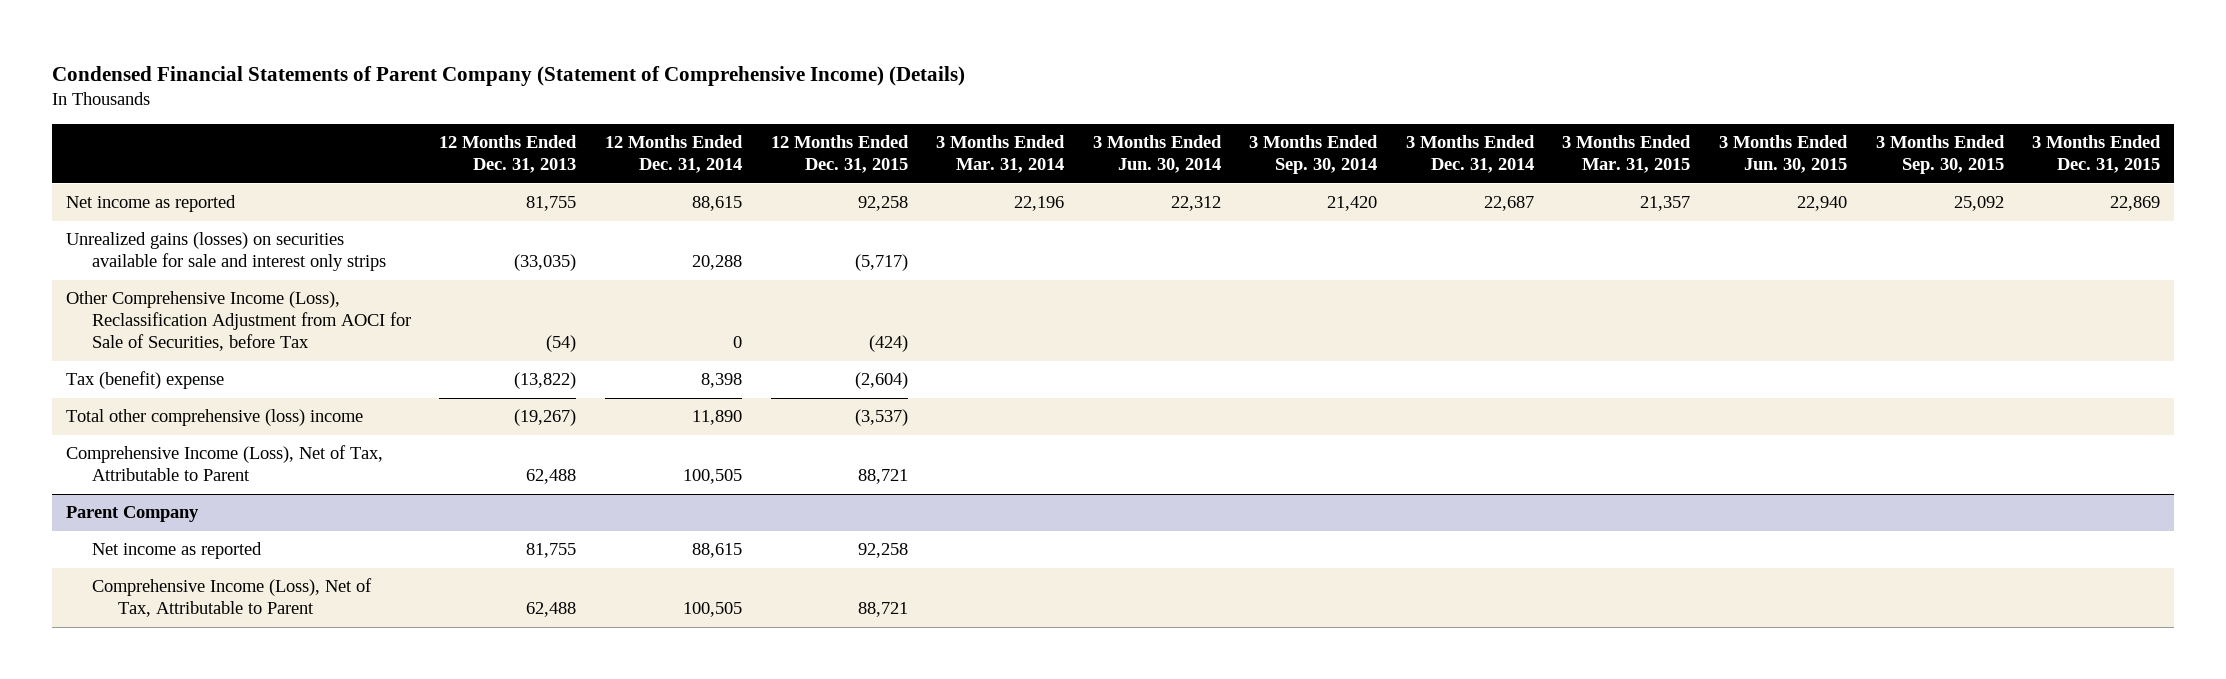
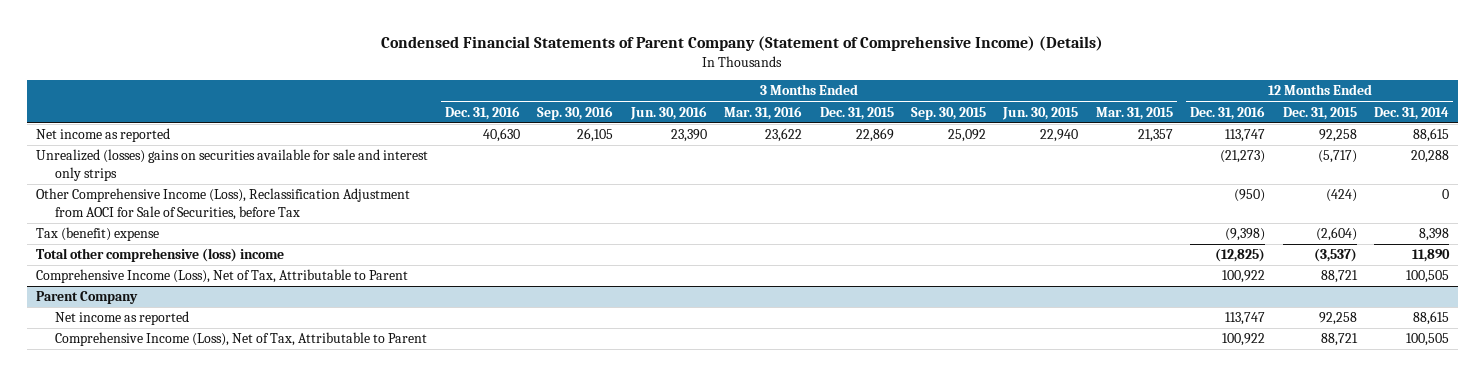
- | 12 Months Ended Dec. 31, 2013 | 12 Months Ended Dec. 31, 2014 | 12 Months Ended Dec. 31, 2015 | 3 Months Ended Mar. 31, 2014 | 3 Months Ended Jun. 30, 2014 | 3 Months Ended Sep. 30, 2014 | 3 Months Ended Dec. 31, 2014 | 3 Months Ended Mar. 31, 2015 | 3 Months Ended Jun. 30, 2015 | 3 Months Ended Sep. 30, 2015 | 3 Months Ended Dec. 31, 2015
+ | 3 Months Ended Dec. 31, 2016 | 3 Months Ended Sep. 30, 2016 | 3 Months Ended Jun. 30, 2016 | 3 Months Ended Mar. 31, 2016 | 3 Months Ended Dec. 31, 2015 | 3 Months Ended Sep. 30, 2015 | 3 Months Ended Jun. 30, 2015 | 3 Months Ended Mar. 31, 2015 | 12 Months Ended Dec. 31, 2016 | 12 Months Ended Dec. 31, 2015 | 12 Months Ended Dec. 31, 2014
- Unrealized gains (losses) on securities available for sale and interest only strips | (33,035) | 20,288 | (5,717) | | | | | | | |
+ Unrealized (losses) gains on securities available for sale and interest only strips | | | | | | | | | (21,273) | (5,717) | 20,288

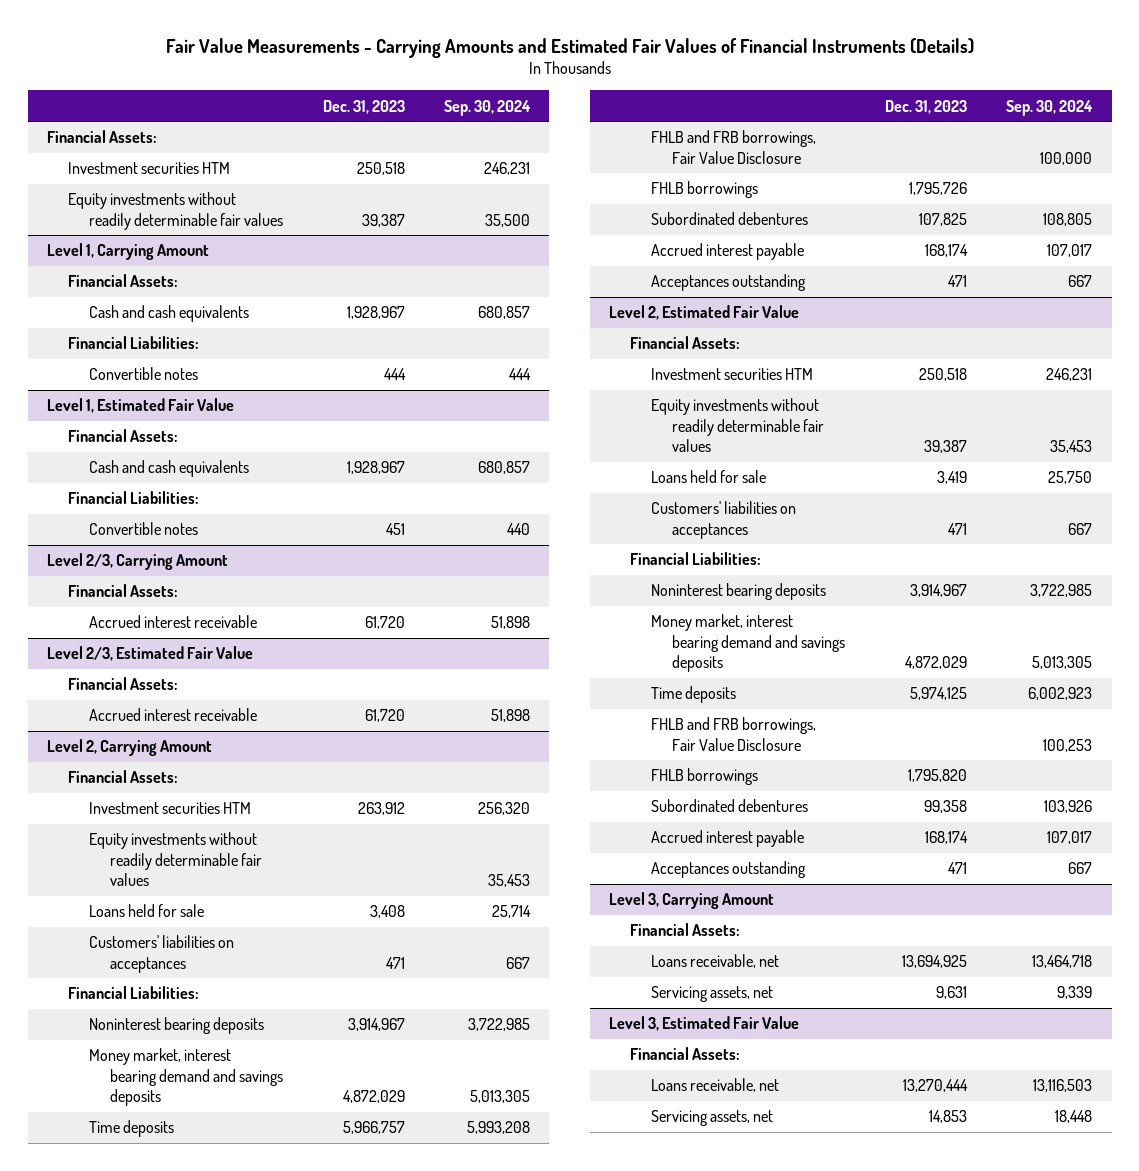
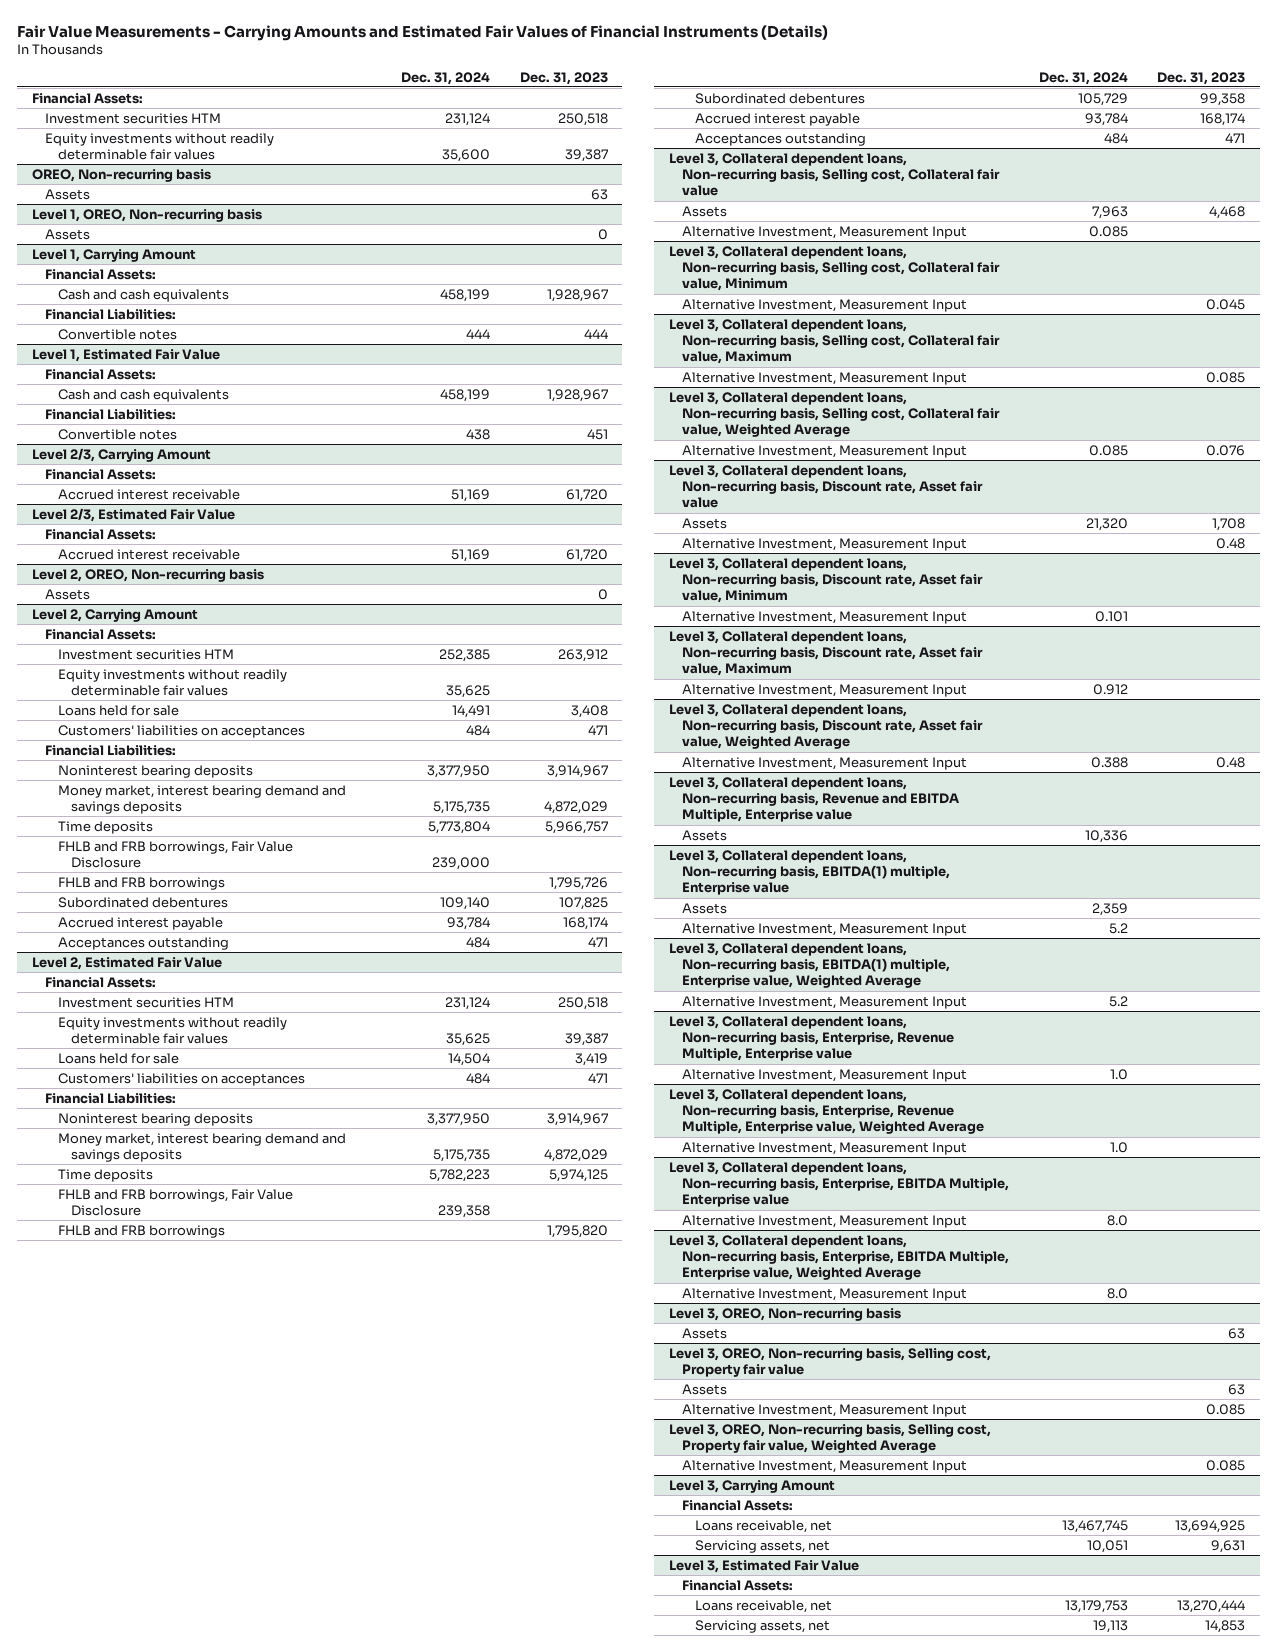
- | Dec. 31, 2023 | Sep. 30, 2024
+ | Dec. 31, 2024 | Dec. 31, 2023
+ OREO, Non-recurring basis
+ Assets | | 63
+ Level 1, OREO, Non-recurring basis
+ Assets | | 0
+ Level 2, OREO, Non-recurring basis
+ Assets | | 0
@ Level 2, Carrying Amount
- FHLB borrowings | 1,795,726 |
+ FHLB and FRB borrowings | | 1,795,726
@ Level 2, Estimated Fair Value
- FHLB borrowings | 1,795,820 |
+ FHLB and FRB borrowings | | 1,795,820
+ Level 3, Collateral dependent loans, Non-recurring basis, Selling cost, Collateral fair value
+ Assets | 7,963 | 4,468
+ Alternative Investment, Measurement Input | 0.085 |
+ Level 3, Collateral dependent loans, Non-recurring basis, Selling cost, Collateral fair value, Minimum
+ Alternative Investment, Measurement Input | | 0.045
+ Level 3, Collateral dependent loans, Non-recurring basis, Selling cost, Collateral fair value, Maximum
+ Alternative Investment, Measurement Input | | 0.085
+ Level 3, Collateral dependent loans, Non-recurring basis, Selling cost, Collateral fair value, Weighted Average
+ Alternative Investment, Measurement Input | 0.085 | 0.076
+ Level 3, Collateral dependent loans, Non-recurring basis, Discount rate, Asset fair value
+ Assets | 21,320 | 1,708
+ Alternative Investment, Measurement Input | | 0.48
+ Level 3, Collateral dependent loans, Non-recurring basis, Discount rate, Asset fair value, Minimum
+ Alternative Investment, Measurement Input | 0.101 |
+ Level 3, Collateral dependent loans, Non-recurring basis, Discount rate, Asset fair value, Maximum
+ Alternative Investment, Measurement Input | 0.912 |
+ Level 3, Collateral dependent loans, Non-recurring basis, Discount rate, Asset fair value, Weighted Average
+ Alternative Investment, Measurement Input | 0.388 | 0.48
+ Level 3, Collateral dependent loans, Non-recurring basis, Revenue and EBITDA Multiple, Enterprise value
+ Assets | 10,336 |
+ Level 3, Collateral dependent loans, Non-recurring basis, EBITDA(1) multiple, Enterprise value
+ Assets | 2,359 |
+ Alternative Investment, Measurement Input | 5.2 |
+ Level 3, Collateral dependent loans, Non-recurring basis, EBITDA(1) multiple, Enterprise value, Weighted Average
+ Alternative Investment, Measurement Input | 5.2 |
+ Level 3, Collateral dependent loans, Non-recurring basis, Enterprise, Revenue Multiple, Enterprise value
+ Alternative Investment, Measurement Input | 1.0 |
+ Level 3, Collateral dependent loans, Non-recurring basis, Enterprise, Revenue Multiple, Enterprise value, Weighted Average
+ Alternative Investment, Measurement Input | 1.0 |
+ Level 3, Collateral dependent loans, Non-recurring basis, Enterprise, EBITDA Multiple, Enterprise value
+ Alternative Investment, Measurement Input | 8.0 |
+ Level 3, Collateral dependent loans, Non-recurring basis, Enterprise, EBITDA Multiple, Enterprise value, Weighted Average
+ Alternative Investment, Measurement Input | 8.0 |
+ Level 3, OREO, Non-recurring basis
+ Assets | | 63
+ Level 3, OREO, Non-recurring basis, Selling cost, Property fair value
+ Assets | | 63
+ Alternative Investment, Measurement Input | | 0.085
+ Level 3, OREO, Non-recurring basis, Selling cost, Property fair value, Weighted Average
+ Alternative Investment, Measurement Input | | 0.085

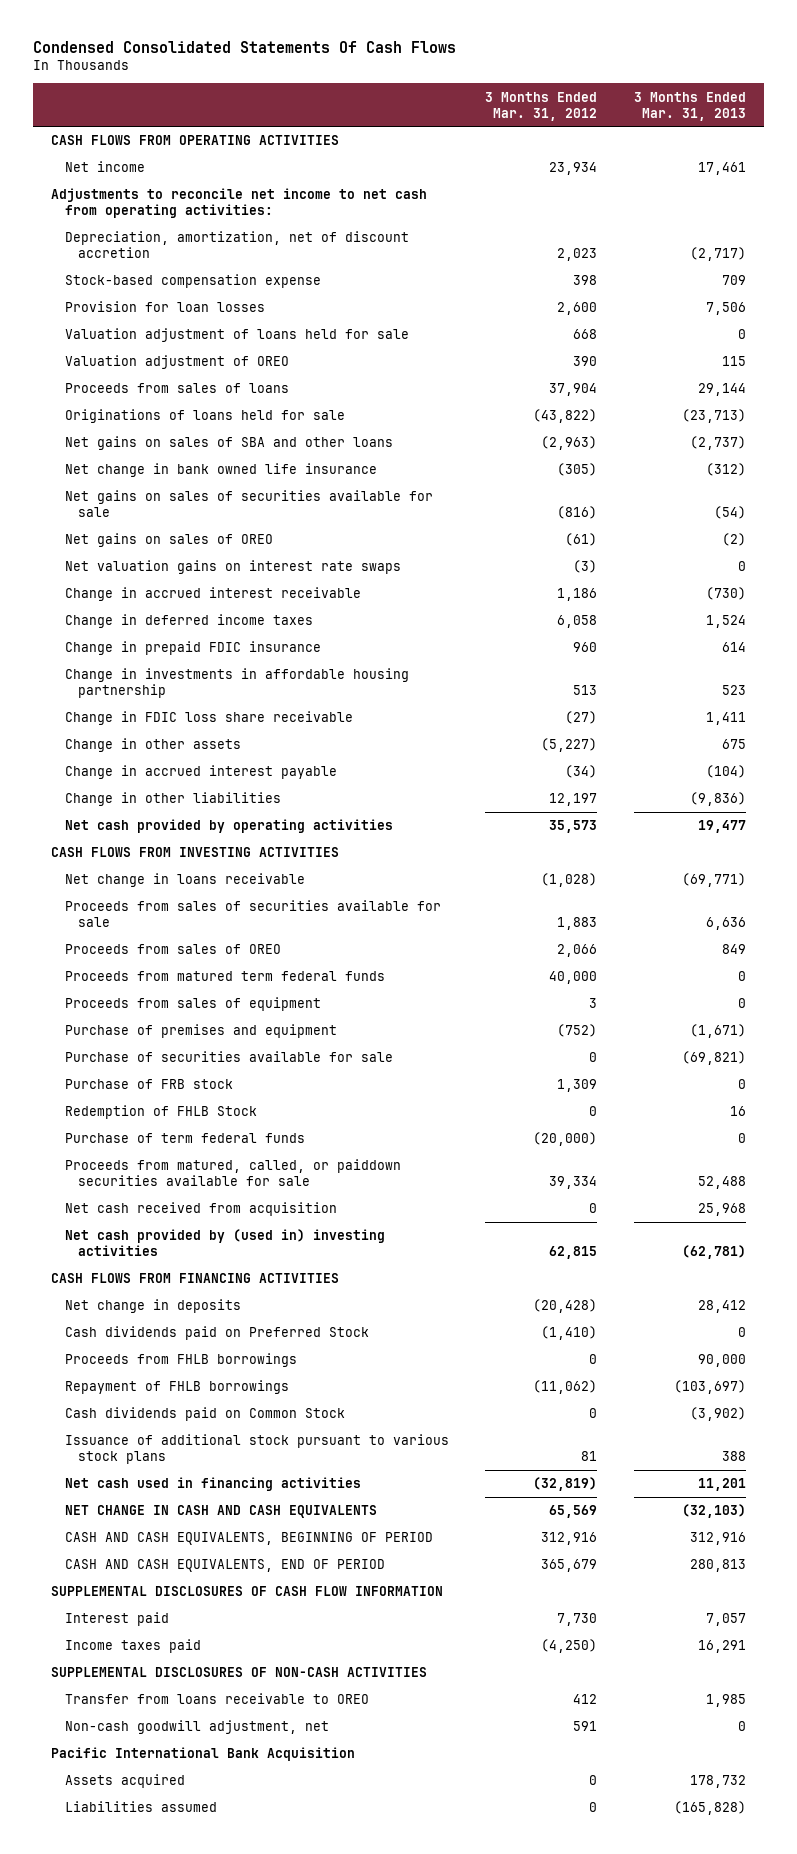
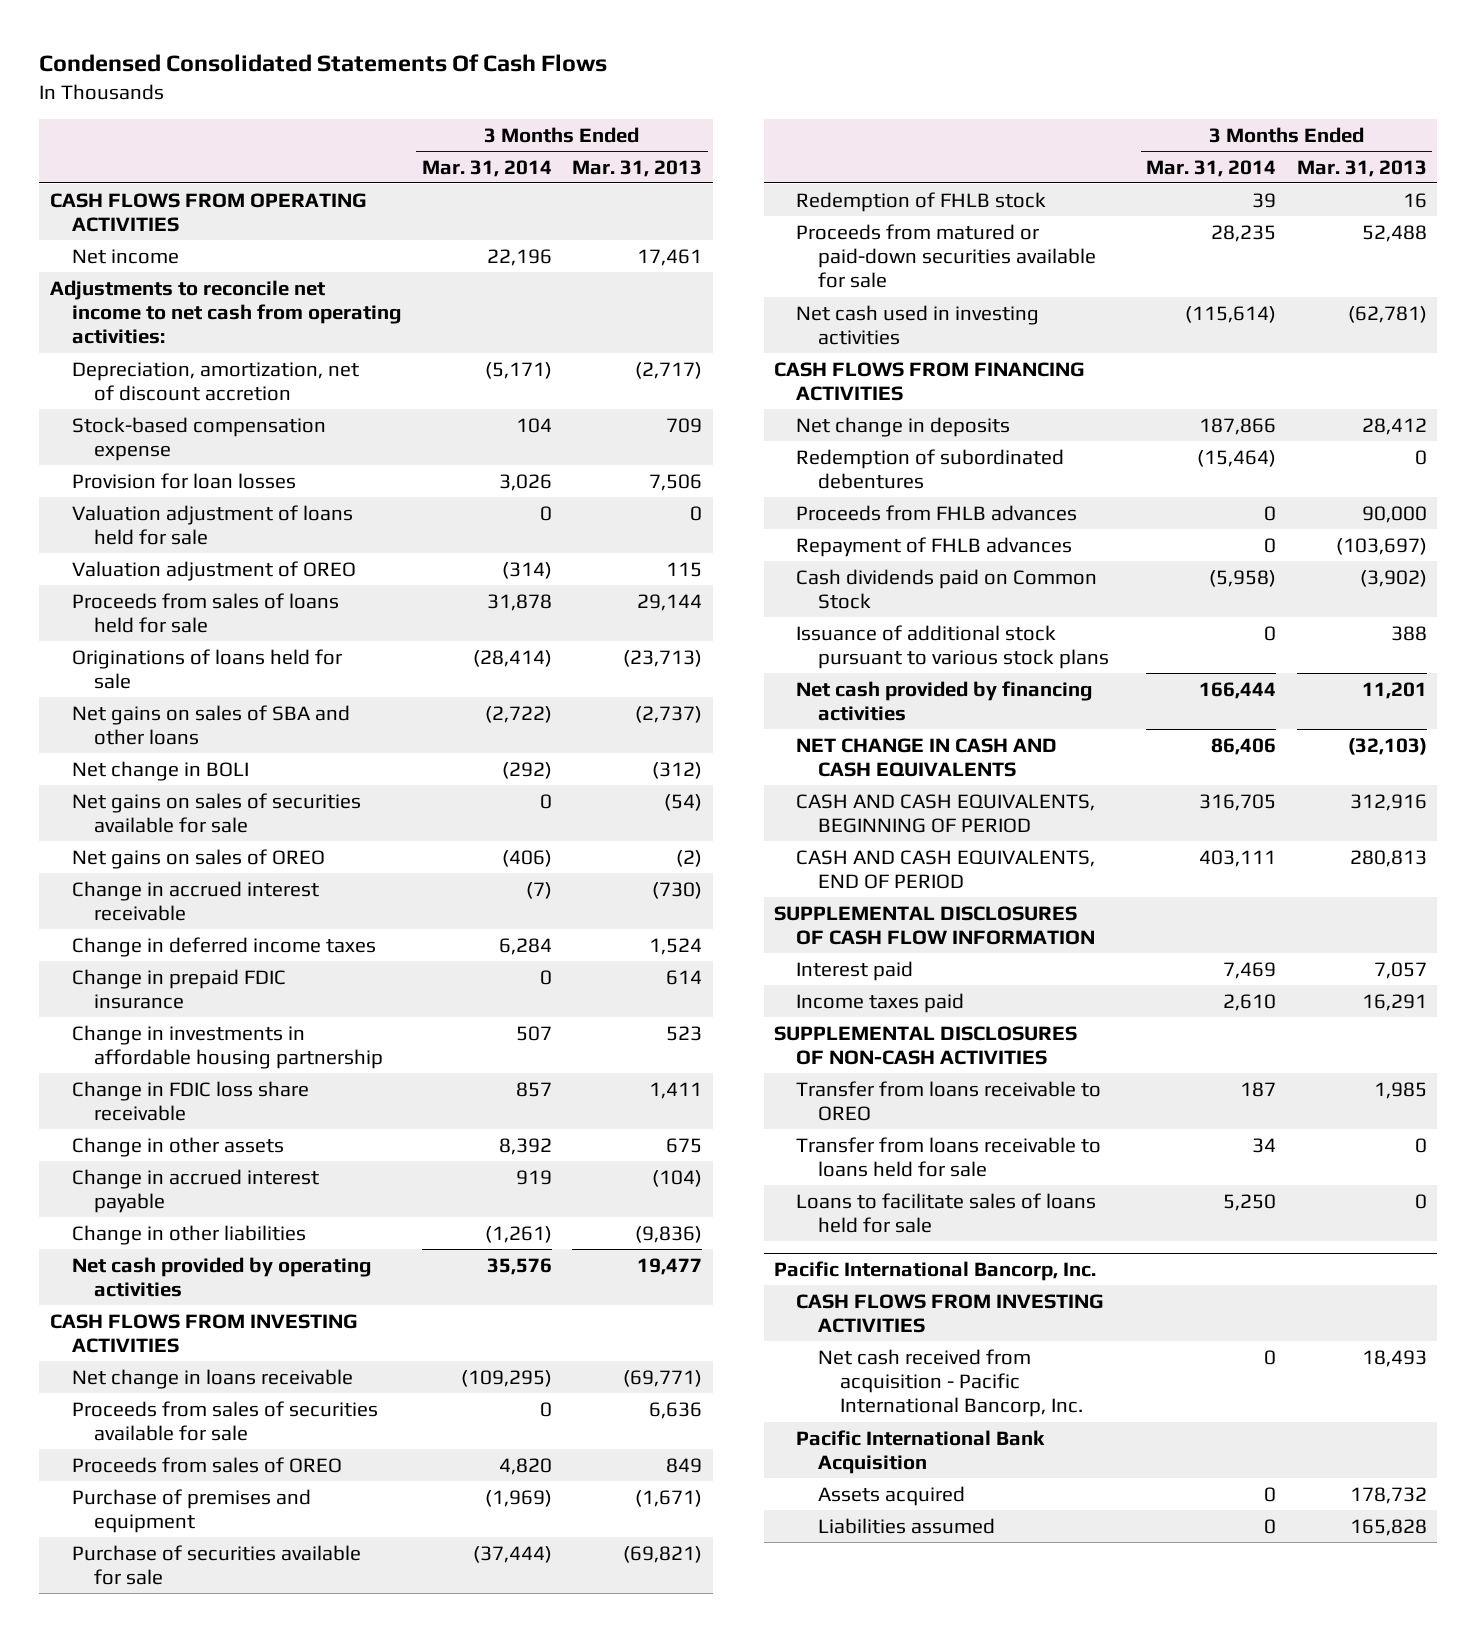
- | 3 Months Ended Mar. 31, 2012 | 3 Months Ended Mar. 31, 2013
+ | 3 Months Ended Mar. 31, 2014 | 3 Months Ended Mar. 31, 2013
- Proceeds from sales of loans | 37,904 | 29,144
+ Proceeds from sales of loans held for sale | 31,878 | 29,144
- Net change in bank owned life insurance | (305) | (312)
+ Net change in BOLI | (292) | (312)
- Net valuation gains on interest rate swaps | (3) | 0
- Proceeds from matured term federal funds | 40,000 | 0
- Proceeds from sales of equipment | 3 | 0
- Purchase of FRB stock | 1,309 | 0
- Redemption of FHLB Stock | 0 | 16
- Purchase of term federal funds | (20,000) | 0
- Proceeds from matured, called, or paiddown securities available for sale | 39,334 | 52,488
- Net cash received from acquisition | 0 | 25,968
- Net cash provided by (used in) investing activities | 62,815 | (62,781)
+ Redemption of FHLB stock | 39 | 16
+ Proceeds from matured or paid-down securities available for sale | 28,235 | 52,488
+ Net cash used in investing activities | (115,614) | (62,781)
- Cash dividends paid on Preferred Stock | (1,410) | 0
- Proceeds from FHLB borrowings | 0 | 90,000
- Repayment of FHLB borrowings | (11,062) | (103,697)
+ Redemption of subordinated debentures | (15,464) | 0
+ Proceeds from FHLB advances | 0 | 90,000
+ Repayment of FHLB advances | 0 | (103,697)
- Net cash used in financing activities | (32,819) | 11,201
+ Net cash provided by financing activities | 166,444 | 11,201
- Non-cash goodwill adjustment, net | 591 | 0
+ Transfer from loans receivable to loans held for sale | 34 | 0
+ Loans to facilitate sales of loans held for sale | 5,250 | 0
+ Pacific International Bancorp, Inc.
+ CASH FLOWS FROM INVESTING ACTIVITIES
+ Net cash received from acquisition - Pacific International Bancorp, Inc. | 0 | 18,493
- Liabilities assumed | 0 | (165,828)
+ Liabilities assumed | 0 | 165,828

